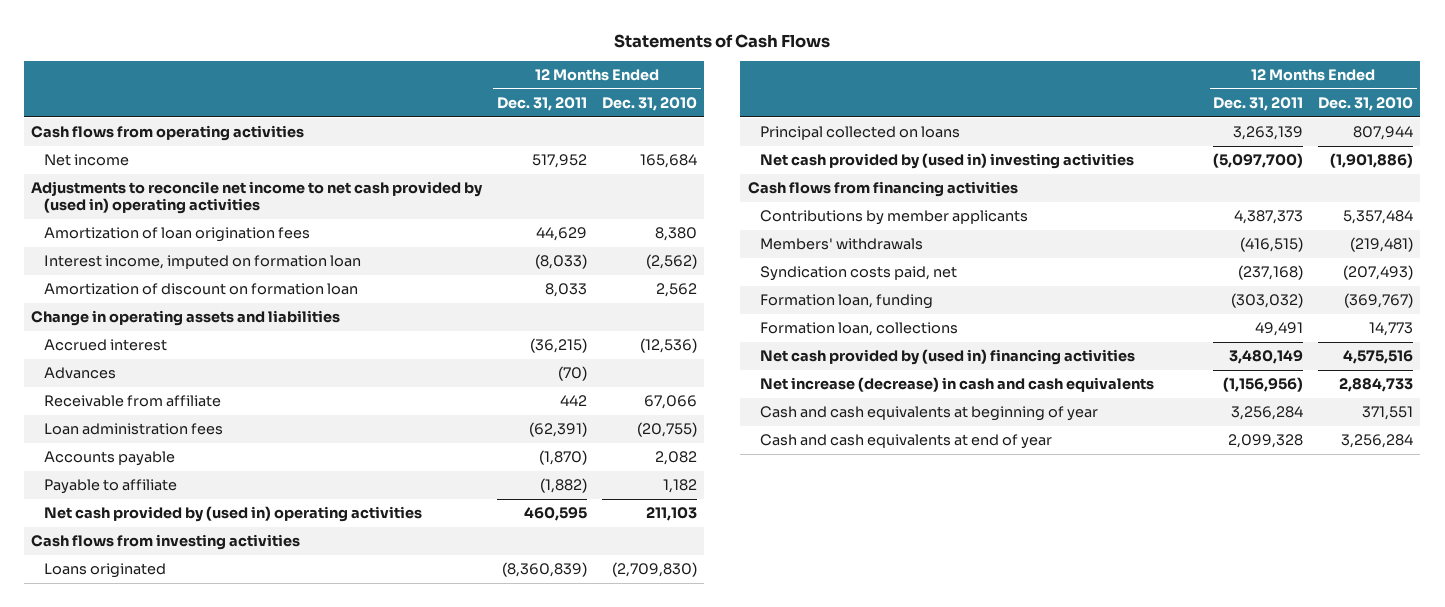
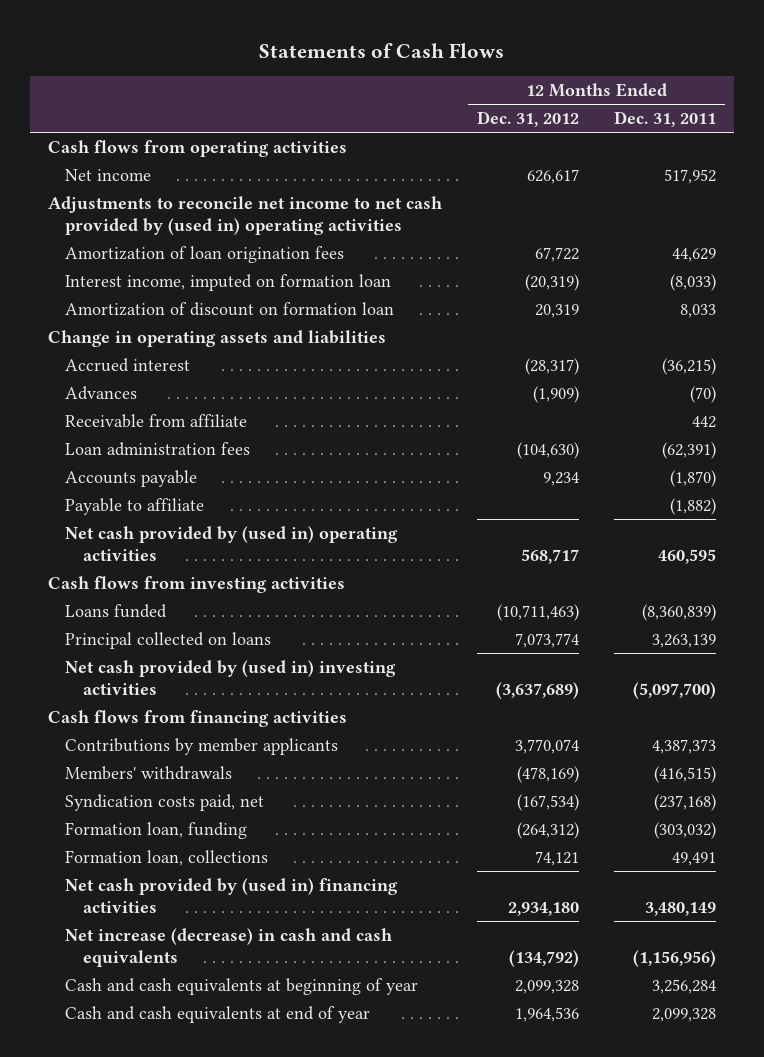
- | 12 Months Ended Dec. 31, 2011 | 12 Months Ended Dec. 31, 2010
+ | 12 Months Ended Dec. 31, 2012 | 12 Months Ended Dec. 31, 2011
- Loans originated | (8,360,839) | (2,709,830)
+ Loans funded | (10,711,463) | (8,360,839)

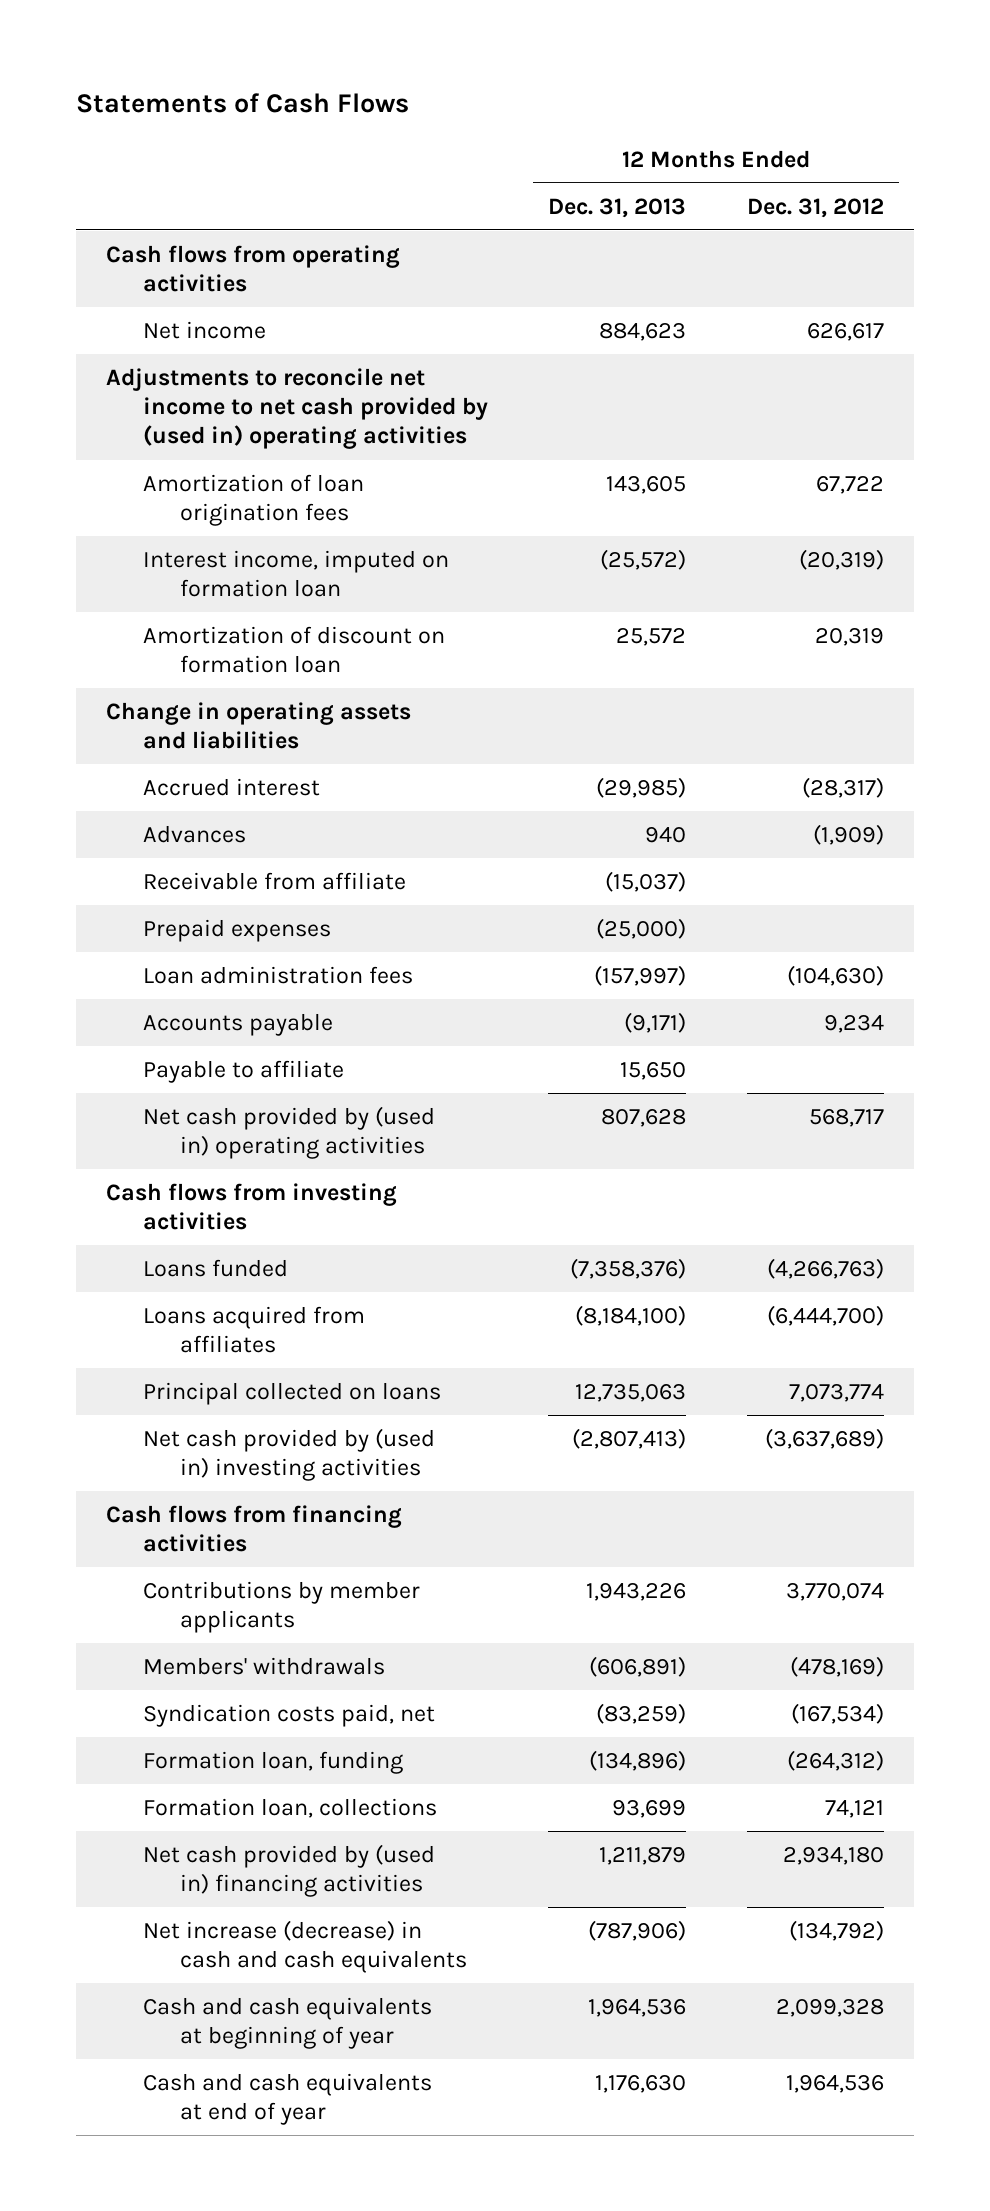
- | 12 Months Ended Dec. 31, 2012 | 12 Months Ended Dec. 31, 2011
+ | 12 Months Ended Dec. 31, 2013 | 12 Months Ended Dec. 31, 2012
+ Prepaid expenses | (25,000) |
- Loans funded | (10,711,463) | (8,360,839)
+ Loans funded | (7,358,376) | (4,266,763)
+ Loans acquired from affiliates | (8,184,100) | (6,444,700)

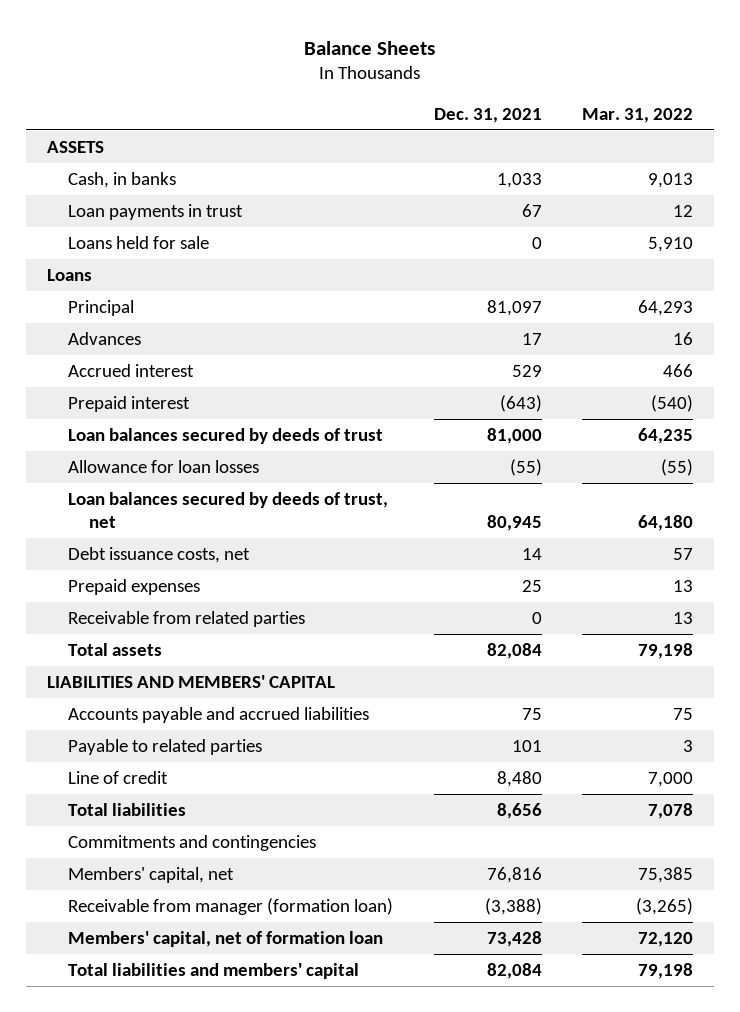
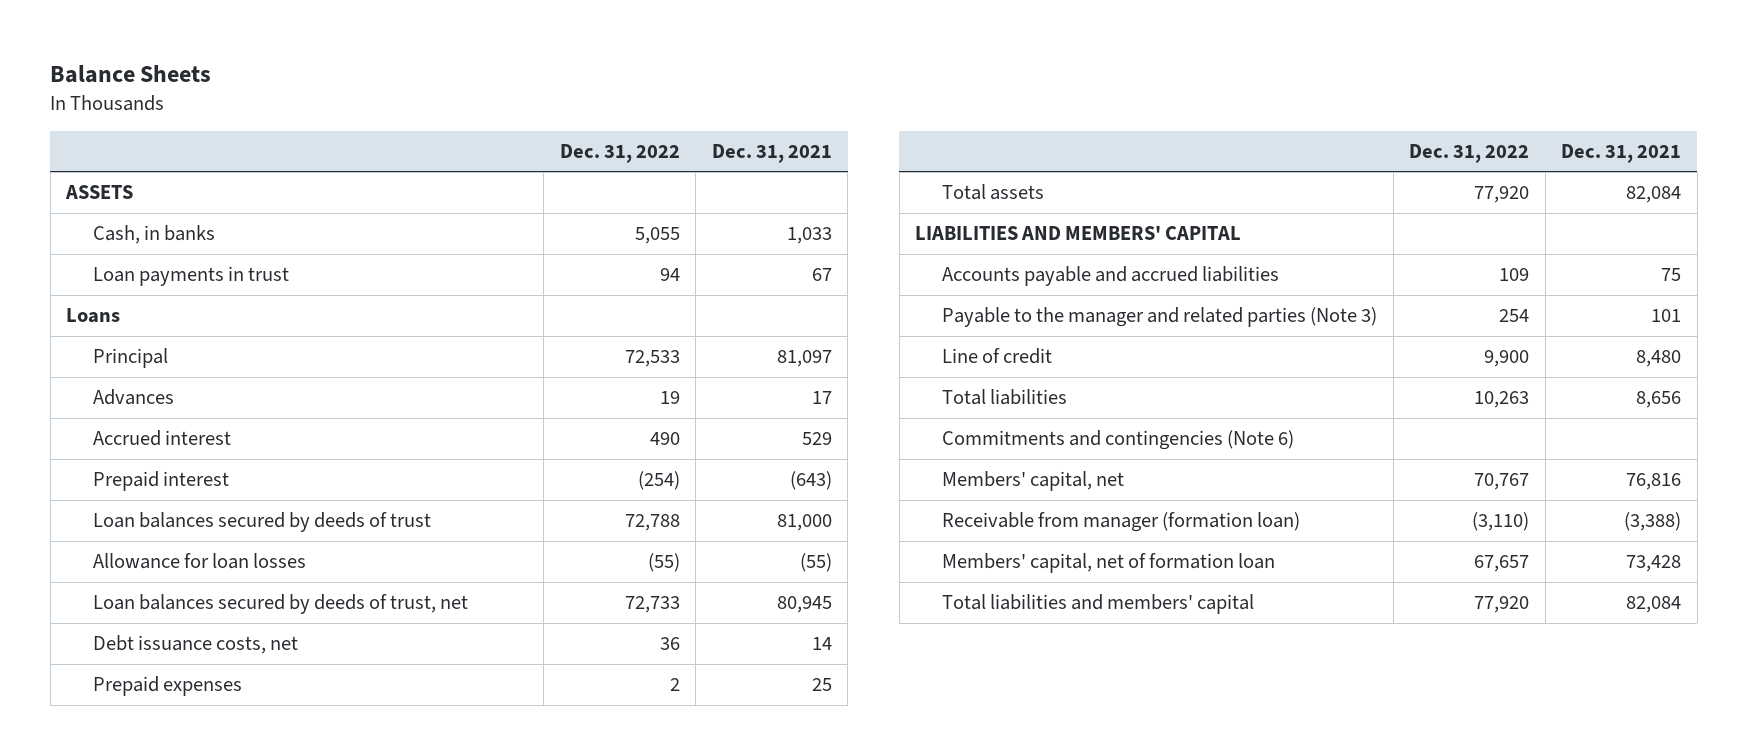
- | Dec. 31, 2021 | Mar. 31, 2022
+ | Dec. 31, 2022 | Dec. 31, 2021
- Loans held for sale | 0 | 5,910
- Receivable from related parties | 0 | 13
- Payable to related parties | 101 | 3
+ Payable to the manager and related parties (Note 3) | 254 | 101
- Commitments and contingencies
+ Commitments and contingencies (Note 6)

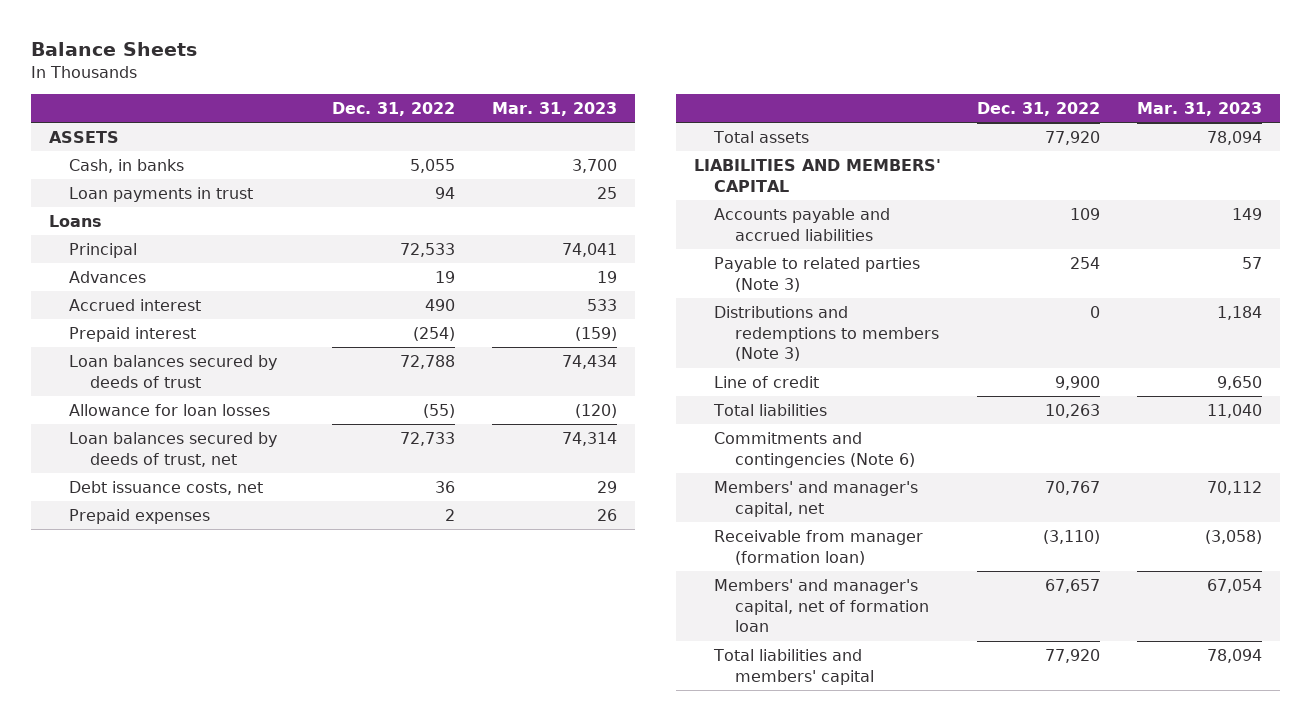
- | Dec. 31, 2022 | Dec. 31, 2021
+ | Dec. 31, 2022 | Mar. 31, 2023
- Payable to the manager and related parties (Note 3) | 254 | 101
+ Payable to related parties (Note 3) | 254 | 57
+ Distributions and redemptions to members (Note 3) | 0 | 1,184
- Members' capital, net | 70,767 | 76,816
+ Members' and manager's capital, net | 70,767 | 70,112
- Members' capital, net of formation loan | 67,657 | 73,428
+ Members' and manager's capital, net of formation loan | 67,657 | 67,054

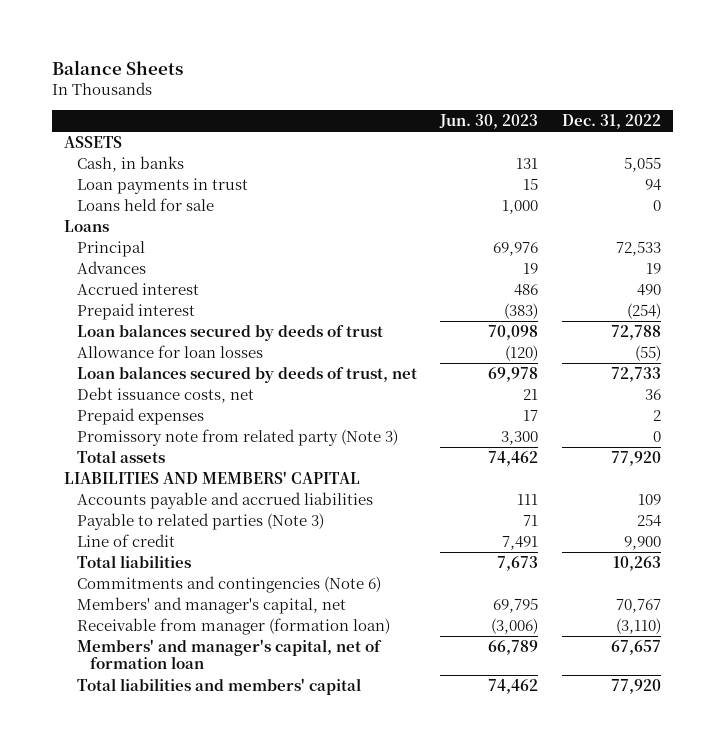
- | Dec. 31, 2022 | Mar. 31, 2023
+ | Jun. 30, 2023 | Dec. 31, 2022
+ Loans held for sale | 1,000 | 0
+ Promissory note from related party (Note 3) | 3,300 | 0
- Distributions and redemptions to members (Note 3) | 0 | 1,184

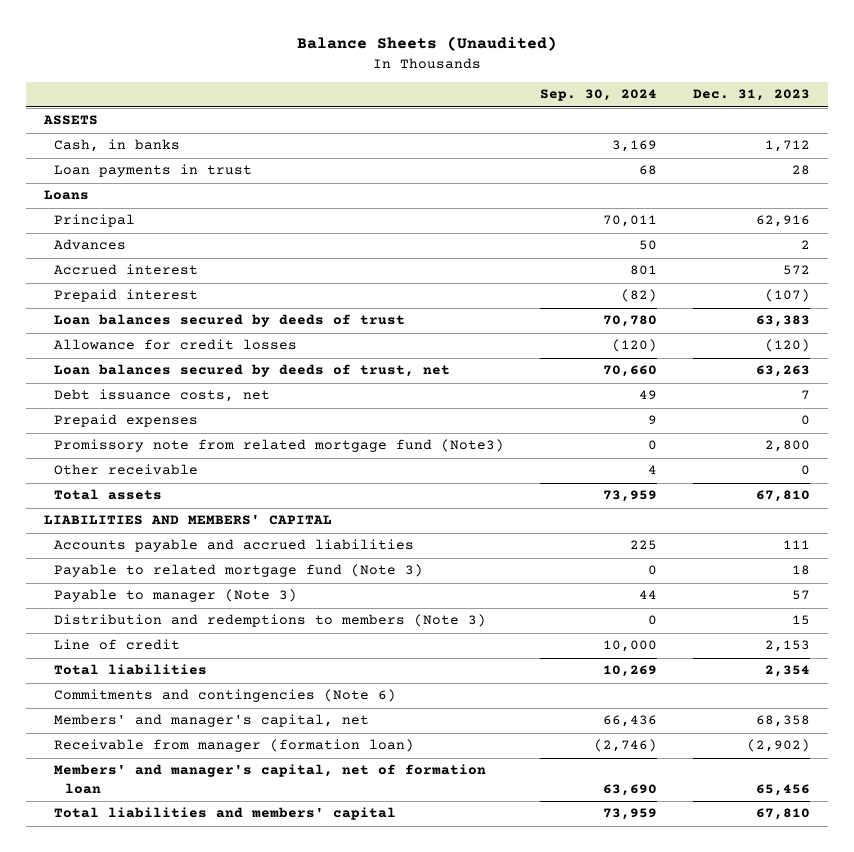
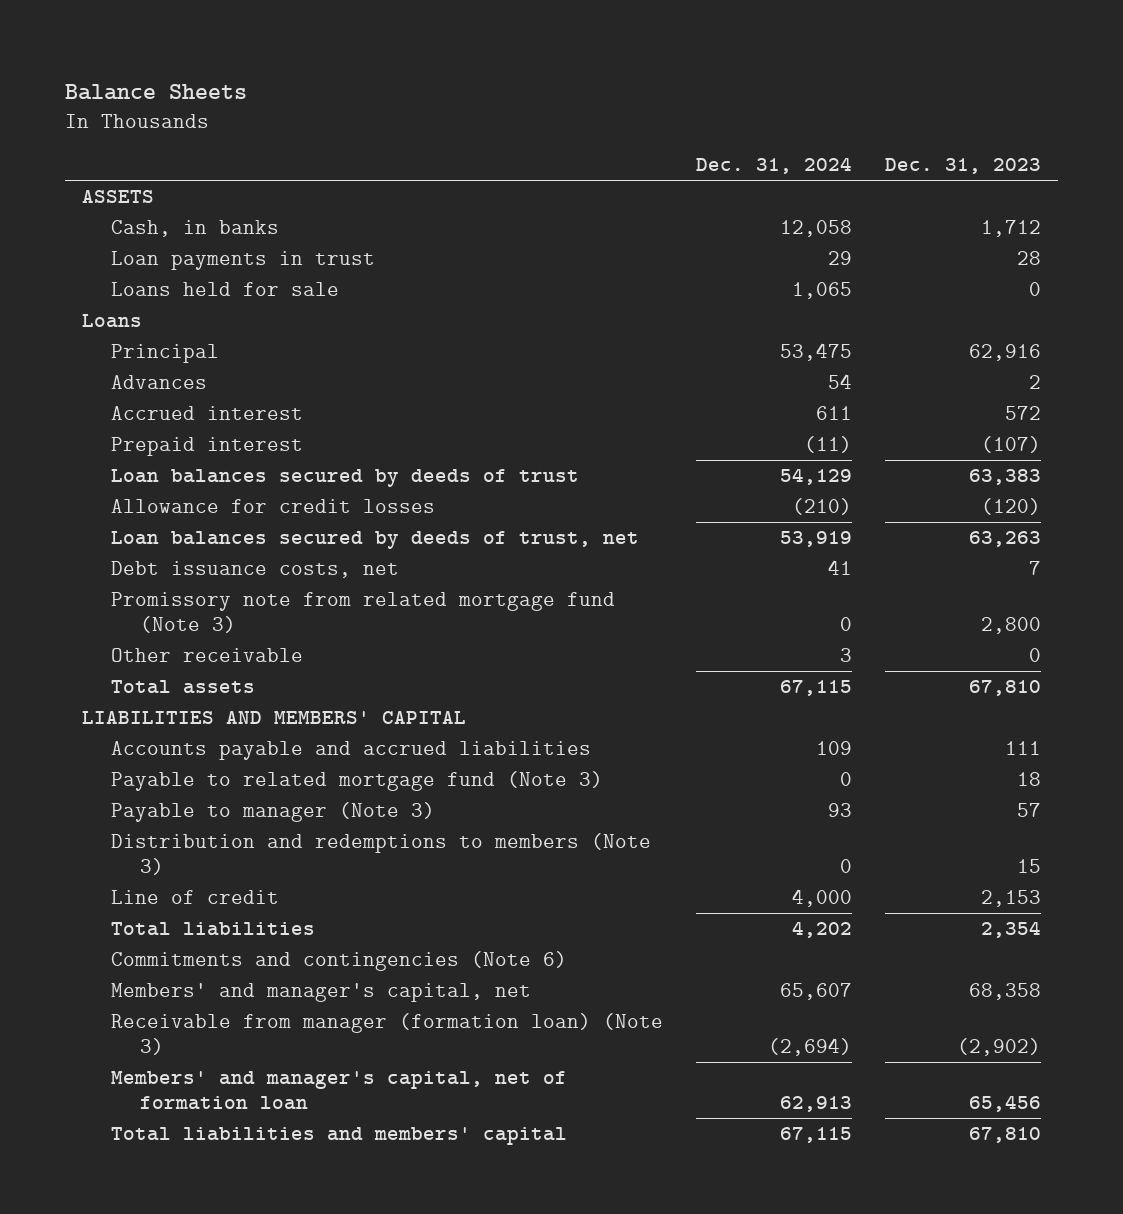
- Balance Sheets (Unaudited)
+ Balance Sheets
- | Sep. 30, 2024 | Dec. 31, 2023
+ | Dec. 31, 2024 | Dec. 31, 2023
+ Loans held for sale | 1,065 | 0
- Prepaid expenses | 9 | 0
- Promissory note from related mortgage fund (Note3) | 0 | 2,800
+ Promissory note from related mortgage fund (Note 3) | 0 | 2,800
- Receivable from manager (formation loan) | (2,746) | (2,902)
+ Receivable from manager (formation loan) (Note 3) | (2,694) | (2,902)

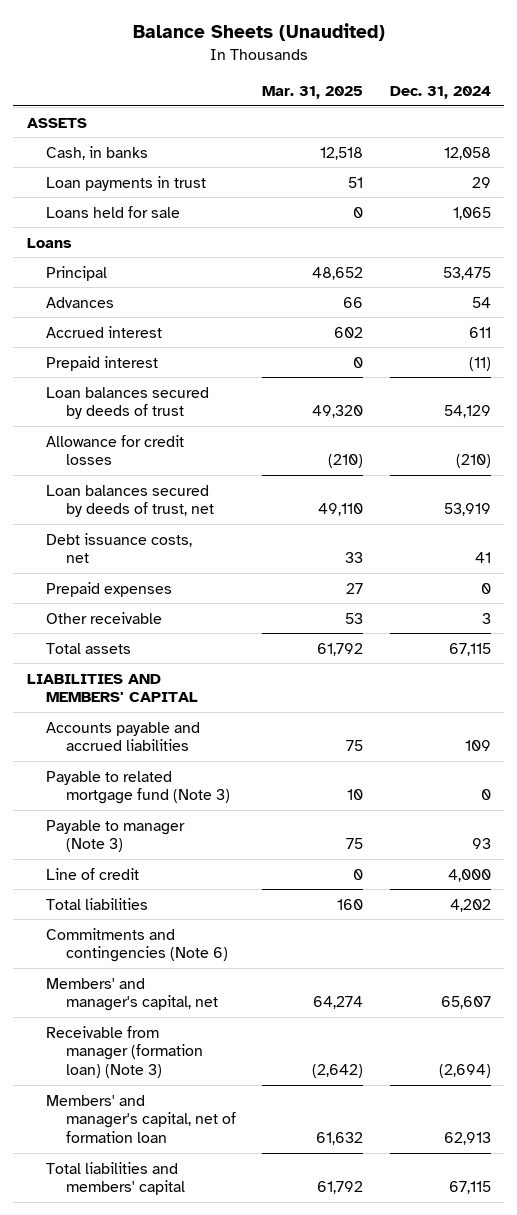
- Balance Sheets
+ Balance Sheets (Unaudited)
- | Dec. 31, 2024 | Dec. 31, 2023
+ | Mar. 31, 2025 | Dec. 31, 2024
- Promissory note from related mortgage fund (Note 3) | 0 | 2,800
+ Prepaid expenses | 27 | 0
- Distribution and redemptions to members (Note 3) | 0 | 15

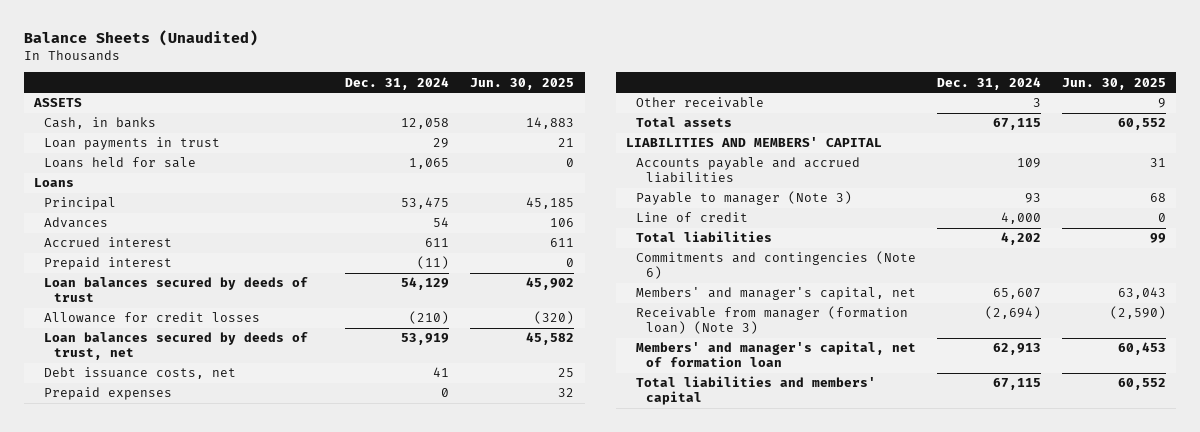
- | Mar. 31, 2025 | Dec. 31, 2024
+ | Dec. 31, 2024 | Jun. 30, 2025
- Payable to related mortgage fund (Note 3) | 10 | 0

